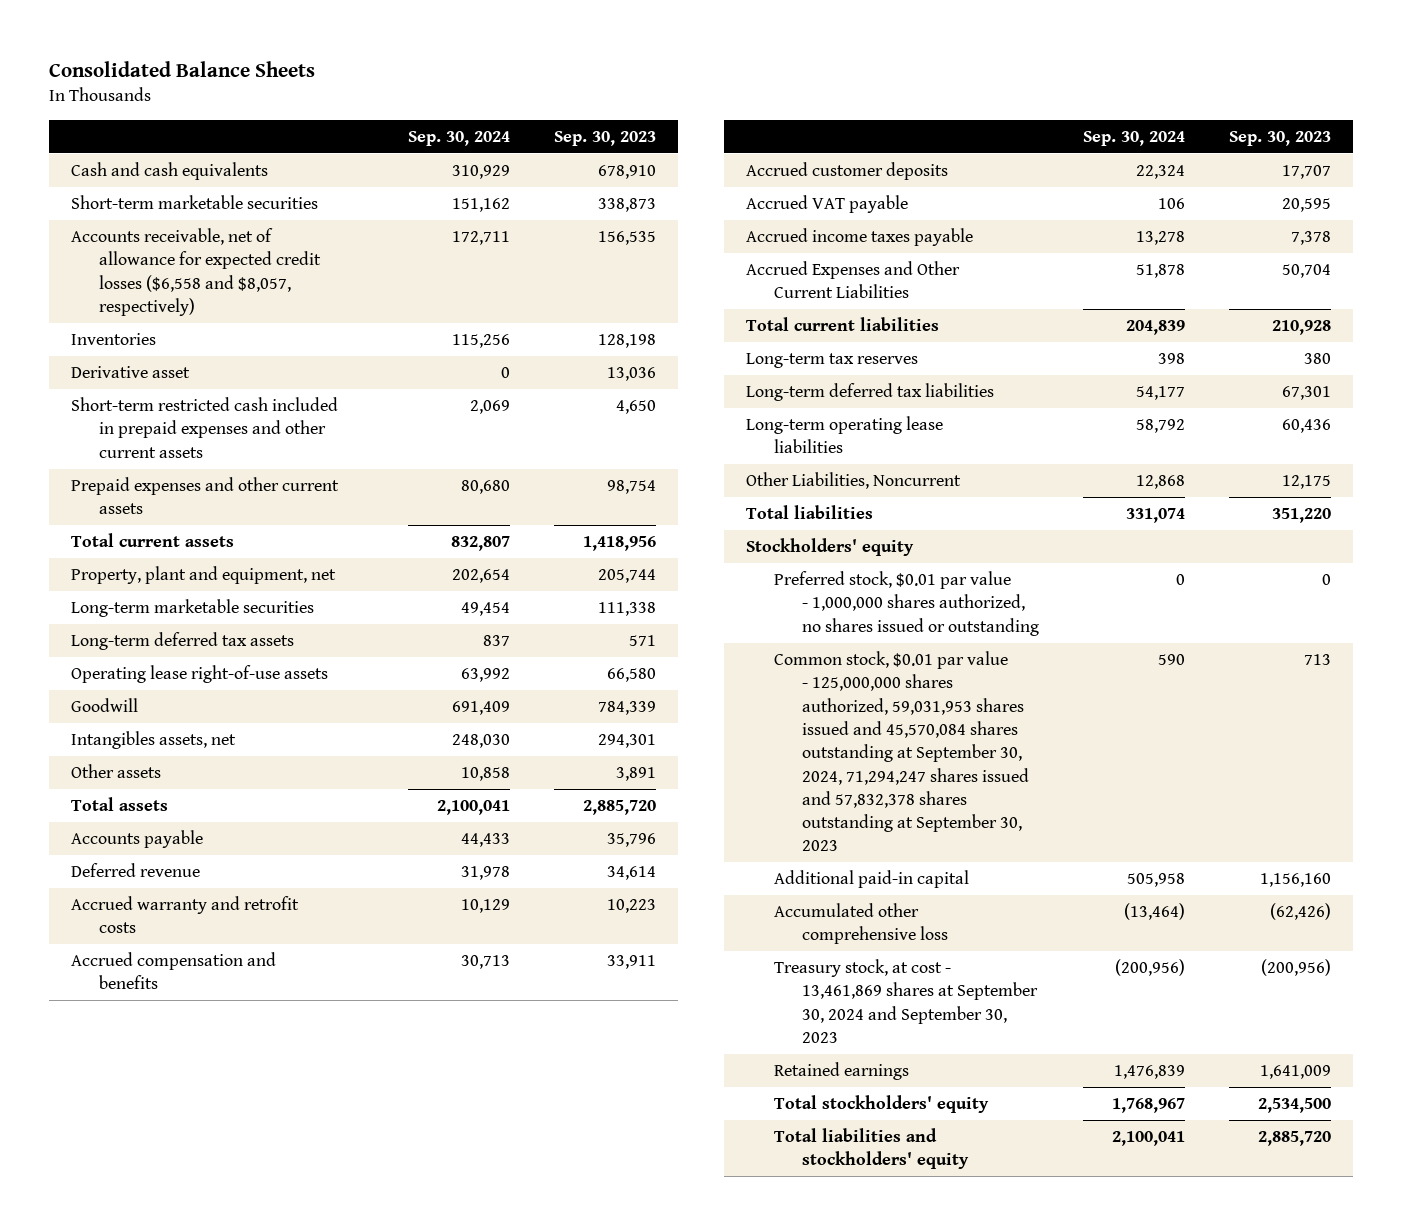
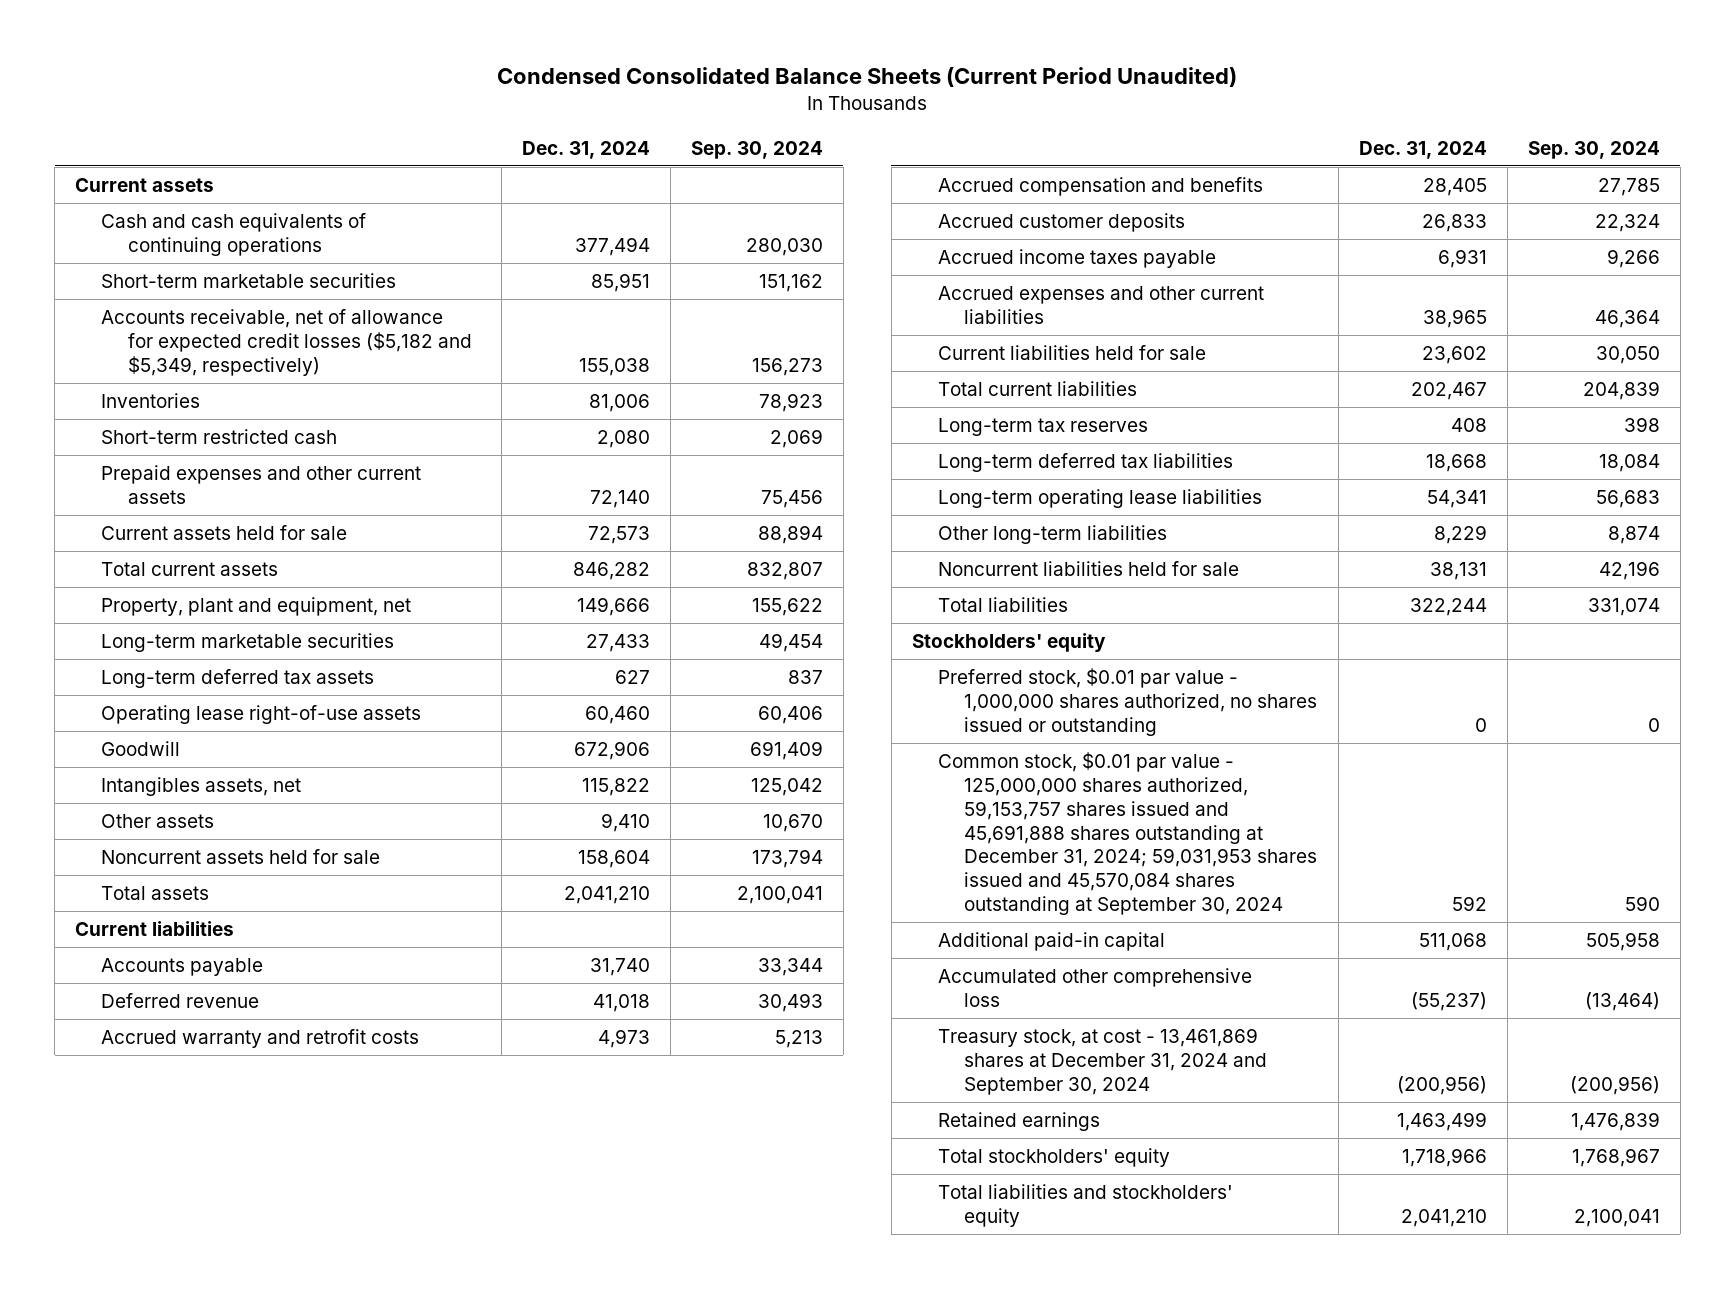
- Consolidated Balance Sheets
+ Condensed Consolidated Balance Sheets (Current Period Unaudited)
- | Sep. 30, 2024 | Sep. 30, 2023
+ | Dec. 31, 2024 | Sep. 30, 2024
- Cash and cash equivalents | 310,929 | 678,910
+ Current assets
+ Cash and cash equivalents of continuing operations | 377,494 | 280,030
- Accounts receivable, net of allowance for expected credit losses ($6,558 and $8,057, respectively) | 172,711 | 156,535
- Inventories | 115,256 | 128,198
- Derivative asset | 0 | 13,036
- Short-term restricted cash included in prepaid expenses and other current assets | 2,069 | 4,650
- Prepaid expenses and other current assets | 80,680 | 98,754
+ Accounts receivable, net of allowance for expected credit losses ($5,182 and $5,349, respectively) | 155,038 | 156,273
+ Inventories | 81,006 | 78,923
+ Short-term restricted cash | 2,080 | 2,069
+ Prepaid expenses and other current assets | 72,140 | 75,456
+ Current assets held for sale | 72,573 | 88,894
- Property, plant and equipment, net | 202,654 | 205,744
+ Property, plant and equipment, net | 149,666 | 155,622
- Operating lease right-of-use assets | 63,992 | 66,580
+ Operating lease right-of-use assets | 60,460 | 60,406
- Intangibles assets, net | 248,030 | 294,301
- Other assets | 10,858 | 3,891
+ Intangibles assets, net | 115,822 | 125,042
+ Other assets | 9,410 | 10,670
+ Noncurrent assets held for sale | 158,604 | 173,794
- Accounts payable | 44,433 | 35,796
- Deferred revenue | 31,978 | 34,614
- Accrued warranty and retrofit costs | 10,129 | 10,223
- Accrued compensation and benefits | 30,713 | 33,911
+ Current liabilities
+ Accounts payable | 31,740 | 33,344
+ Deferred revenue | 41,018 | 30,493
+ Accrued warranty and retrofit costs | 4,973 | 5,213
+ Accrued compensation and benefits | 28,405 | 27,785
- Accrued VAT payable | 106 | 20,595
- Accrued income taxes payable | 13,278 | 7,378
- Accrued Expenses and Other Current Liabilities | 51,878 | 50,704
+ Accrued income taxes payable | 6,931 | 9,266
+ Accrued expenses and other current liabilities | 38,965 | 46,364
+ Current liabilities held for sale | 23,602 | 30,050
- Long-term deferred tax liabilities | 54,177 | 67,301
- Long-term operating lease liabilities | 58,792 | 60,436
- Other Liabilities, Noncurrent | 12,868 | 12,175
+ Long-term deferred tax liabilities | 18,668 | 18,084
+ Long-term operating lease liabilities | 54,341 | 56,683
+ Other long-term liabilities | 8,229 | 8,874
+ Noncurrent liabilities held for sale | 38,131 | 42,196
- Common stock, $0.01 par value - 125,000,000 shares authorized, 59,031,953 shares issued and 45,570,084 shares outstanding at September 30, 2024, 71,294,247 shares issued and 57,832,378 shares outstanding at September 30, 2023 | 590 | 713
+ Common stock, $0.01 par value - 125,000,000 shares authorized, 59,153,757 shares issued and 45,691,888 shares outstanding at December 31, 2024; 59,031,953 shares issued and 45,570,084 shares outstanding at September 30, 2024 | 592 | 590
- Treasury stock, at cost - 13,461,869 shares at September 30, 2024 and September 30, 2023 | (200,956) | (200,956)
+ Treasury stock, at cost - 13,461,869 shares at December 31, 2024 and September 30, 2024 | (200,956) | (200,956)

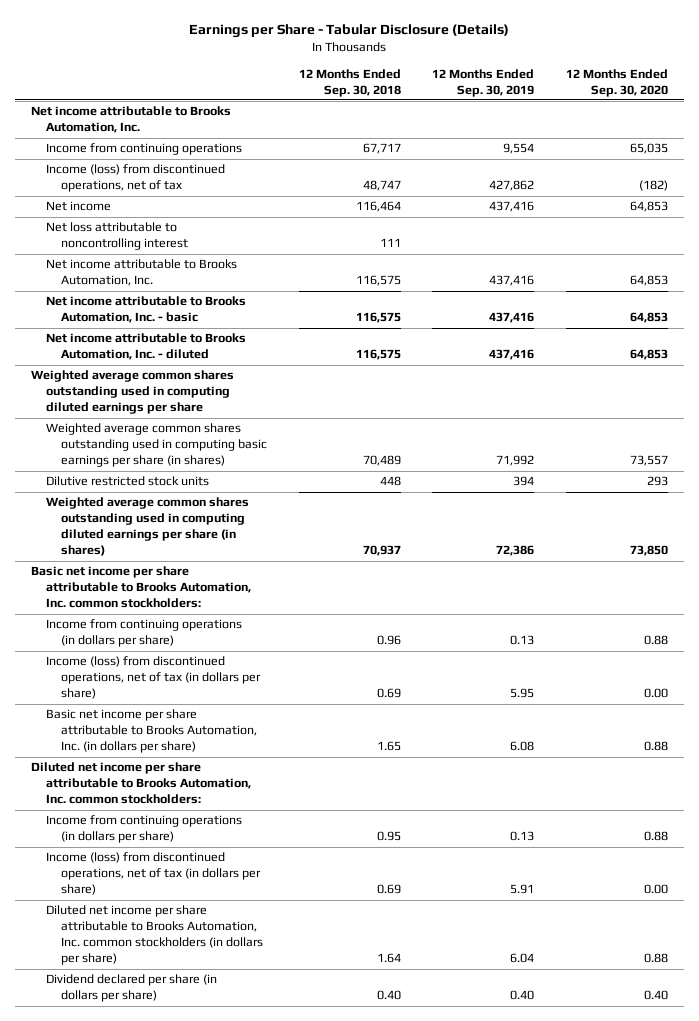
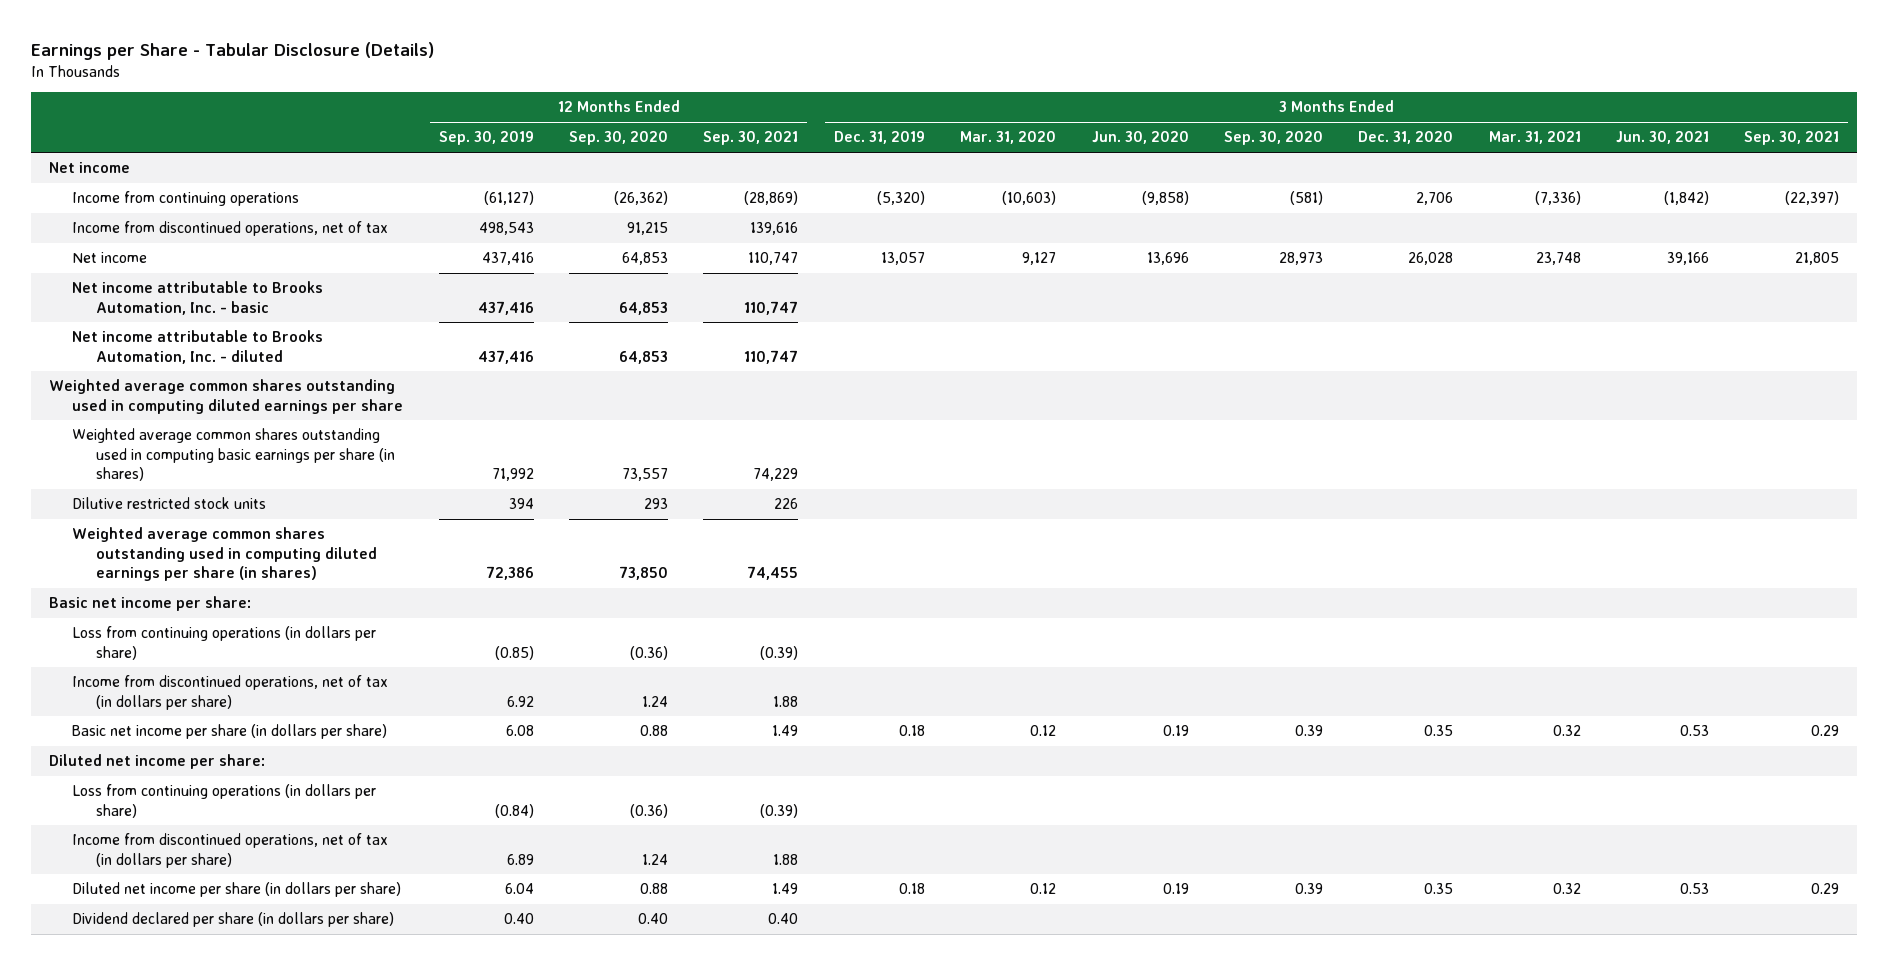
- | 12 Months Ended Sep. 30, 2018 | 12 Months Ended Sep. 30, 2019 | 12 Months Ended Sep. 30, 2020
+ | 12 Months Ended Sep. 30, 2019 | 12 Months Ended Sep. 30, 2020 | 12 Months Ended Sep. 30, 2021 | 3 Months Ended Dec. 31, 2019 | 3 Months Ended Mar. 31, 2020 | 3 Months Ended Jun. 30, 2020 | 3 Months Ended Sep. 30, 2020 | 3 Months Ended Dec. 31, 2020 | 3 Months Ended Mar. 31, 2021 | 3 Months Ended Jun. 30, 2021 | 3 Months Ended Sep. 30, 2021
- Net income attributable to Brooks Automation, Inc.
- Income from continuing operations | 67,717 | 9,554 | 65,035
- Income (loss) from discontinued operations, net of tax | 48,747 | 427,862 | (182)
+ Net income
+ Income from continuing operations | (61,127) | (26,362) | (28,869) | (5,320) | (10,603) | (9,858) | (581) | 2,706 | (7,336) | (1,842) | (22,397)
+ Income from discontinued operations, net of tax | 498,543 | 91,215 | 139,616 | | | | | | | |
- Net loss attributable to noncontrolling interest | 111 | |
- Net income attributable to Brooks Automation, Inc. | 116,575 | 437,416 | 64,853
- Basic net income per share attributable to Brooks Automation, Inc. common stockholders:
- Income from continuing operations (in dollars per share) | 0.96 | 0.13 | 0.88
- Income (loss) from discontinued operations, net of tax (in dollars per share) | 0.69 | 5.95 | 0.00
- Basic net income per share attributable to Brooks Automation, Inc. (in dollars per share) | 1.65 | 6.08 | 0.88
- Diluted net income per share attributable to Brooks Automation, Inc. common stockholders:
- Income from continuing operations (in dollars per share) | 0.95 | 0.13 | 0.88
- Income (loss) from discontinued operations, net of tax (in dollars per share) | 0.69 | 5.91 | 0.00
- Diluted net income per share attributable to Brooks Automation, Inc. common stockholders (in dollars per share) | 1.64 | 6.04 | 0.88
+ Basic net income per share:
+ Loss from continuing operations (in dollars per share) | (0.85) | (0.36) | (0.39) | | | | | | | |
+ Income from discontinued operations, net of tax (in dollars per share) | 6.92 | 1.24 | 1.88 | | | | | | | |
+ Basic net income per share (in dollars per share) | 6.08 | 0.88 | 1.49 | 0.18 | 0.12 | 0.19 | 0.39 | 0.35 | 0.32 | 0.53 | 0.29
+ Diluted net income per share:
+ Loss from continuing operations (in dollars per share) | (0.84) | (0.36) | (0.39) | | | | | | | |
+ Income from discontinued operations, net of tax (in dollars per share) | 6.89 | 1.24 | 1.88 | | | | | | | |
+ Diluted net income per share (in dollars per share) | 6.04 | 0.88 | 1.49 | 0.18 | 0.12 | 0.19 | 0.39 | 0.35 | 0.32 | 0.53 | 0.29

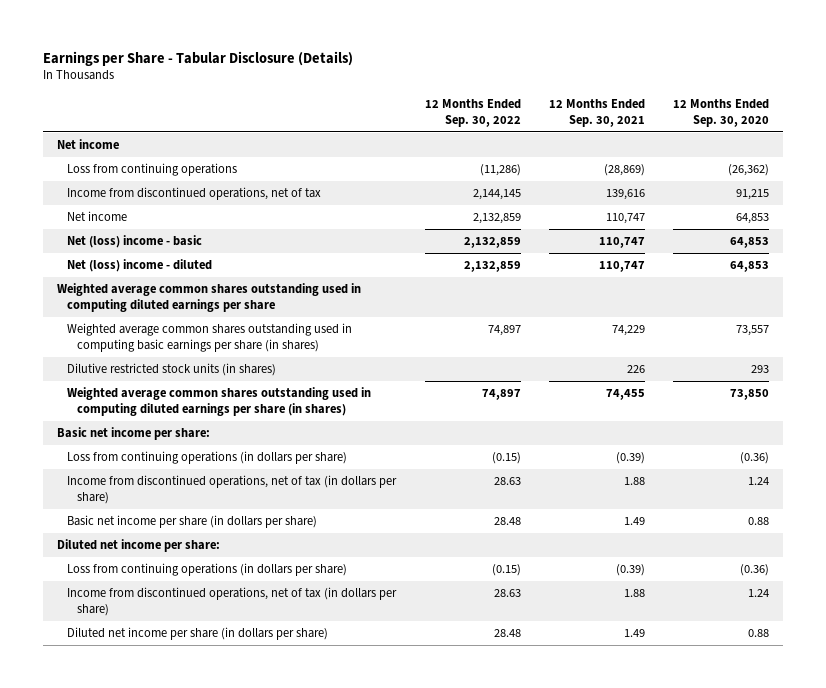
- | 12 Months Ended Sep. 30, 2019 | 12 Months Ended Sep. 30, 2020 | 12 Months Ended Sep. 30, 2021 | 3 Months Ended Dec. 31, 2019 | 3 Months Ended Mar. 31, 2020 | 3 Months Ended Jun. 30, 2020 | 3 Months Ended Sep. 30, 2020 | 3 Months Ended Dec. 31, 2020 | 3 Months Ended Mar. 31, 2021 | 3 Months Ended Jun. 30, 2021 | 3 Months Ended Sep. 30, 2021
+ | 12 Months Ended Sep. 30, 2022 | 12 Months Ended Sep. 30, 2021 | 12 Months Ended Sep. 30, 2020
- Income from continuing operations | (61,127) | (26,362) | (28,869) | (5,320) | (10,603) | (9,858) | (581) | 2,706 | (7,336) | (1,842) | (22,397)
+ Loss from continuing operations | (11,286) | (28,869) | (26,362)
- Net income attributable to Brooks Automation, Inc. - basic | 437,416 | 64,853 | 110,747 | | | | | | | |
- Net income attributable to Brooks Automation, Inc. - diluted | 437,416 | 64,853 | 110,747 | | | | | | | |
+ Net (loss) income - basic | 2,132,859 | 110,747 | 64,853
+ Net (loss) income - diluted | 2,132,859 | 110,747 | 64,853
- Dilutive restricted stock units | 394 | 293 | 226 | | | | | | | |
+ Dilutive restricted stock units (in shares) | | 226 | 293
- Dividend declared per share (in dollars per share) | 0.40 | 0.40 | 0.40 | | | | | | | |

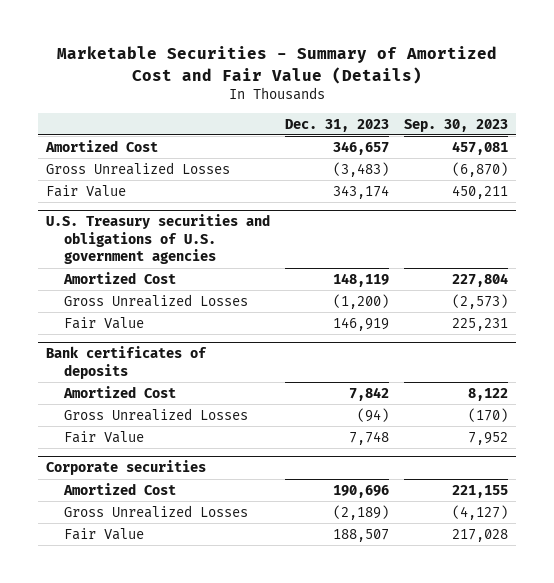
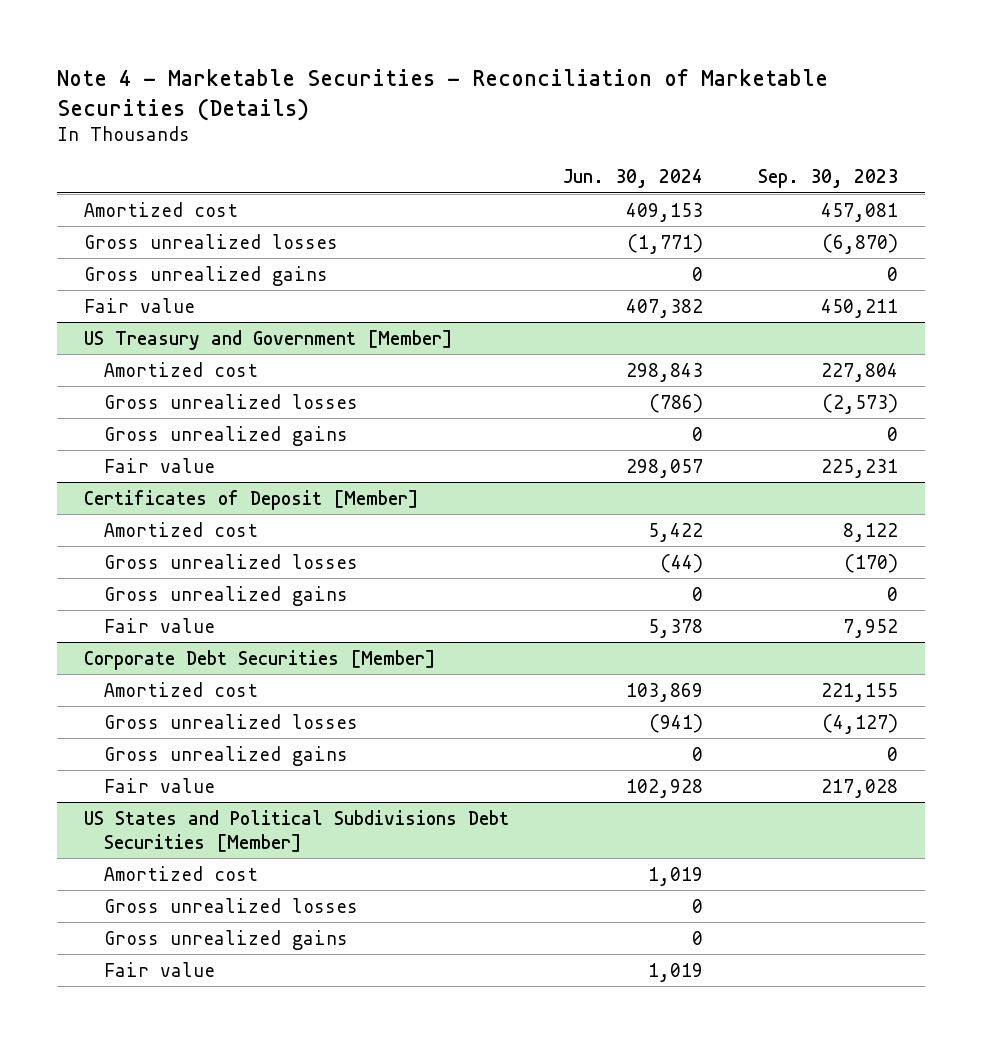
- Marketable Securities - Summary of Amortized Cost and Fair Value (Details)
+ Note 4 - Marketable Securities - Reconciliation of Marketable Securities (Details)
- | Dec. 31, 2023 | Sep. 30, 2023
+ | Jun. 30, 2024 | Sep. 30, 2023
- Amortized Cost | 346,657 | 457,081
- Gross Unrealized Losses | (3,483) | (6,870)
- Fair Value | 343,174 | 450,211
- U.S. Treasury securities and obligations of U.S. government agencies
- Amortized Cost | 148,119 | 227,804
- Gross Unrealized Losses | (1,200) | (2,573)
- Fair Value | 146,919 | 225,231
- Bank certificates of deposits
- Amortized Cost | 7,842 | 8,122
- Gross Unrealized Losses | (94) | (170)
- Fair Value | 7,748 | 7,952
- Corporate securities
- Amortized Cost | 190,696 | 221,155
- Gross Unrealized Losses | (2,189) | (4,127)
- Fair Value | 188,507 | 217,028
+ Amortized cost | 409,153 | 457,081
+ Gross unrealized losses | (1,771) | (6,870)
+ Gross unrealized gains | 0 | 0
+ Fair value | 407,382 | 450,211
+ US Treasury and Government [Member]
+ Amortized cost | 298,843 | 227,804
+ Gross unrealized losses | (786) | (2,573)
+ Gross unrealized gains | 0 | 0
+ Fair value | 298,057 | 225,231
+ Certificates of Deposit [Member]
+ Amortized cost | 5,422 | 8,122
+ Gross unrealized losses | (44) | (170)
+ Gross unrealized gains | 0 | 0
+ Fair value | 5,378 | 7,952
+ Corporate Debt Securities [Member]
+ Amortized cost | 103,869 | 221,155
+ Gross unrealized losses | (941) | (4,127)
+ Gross unrealized gains | 0 | 0
+ Fair value | 102,928 | 217,028
+ US States and Political Subdivisions Debt Securities [Member]
+ Amortized cost | 1,019 |
+ Gross unrealized losses | 0 |
+ Gross unrealized gains | 0 |
+ Fair value | 1,019 |

